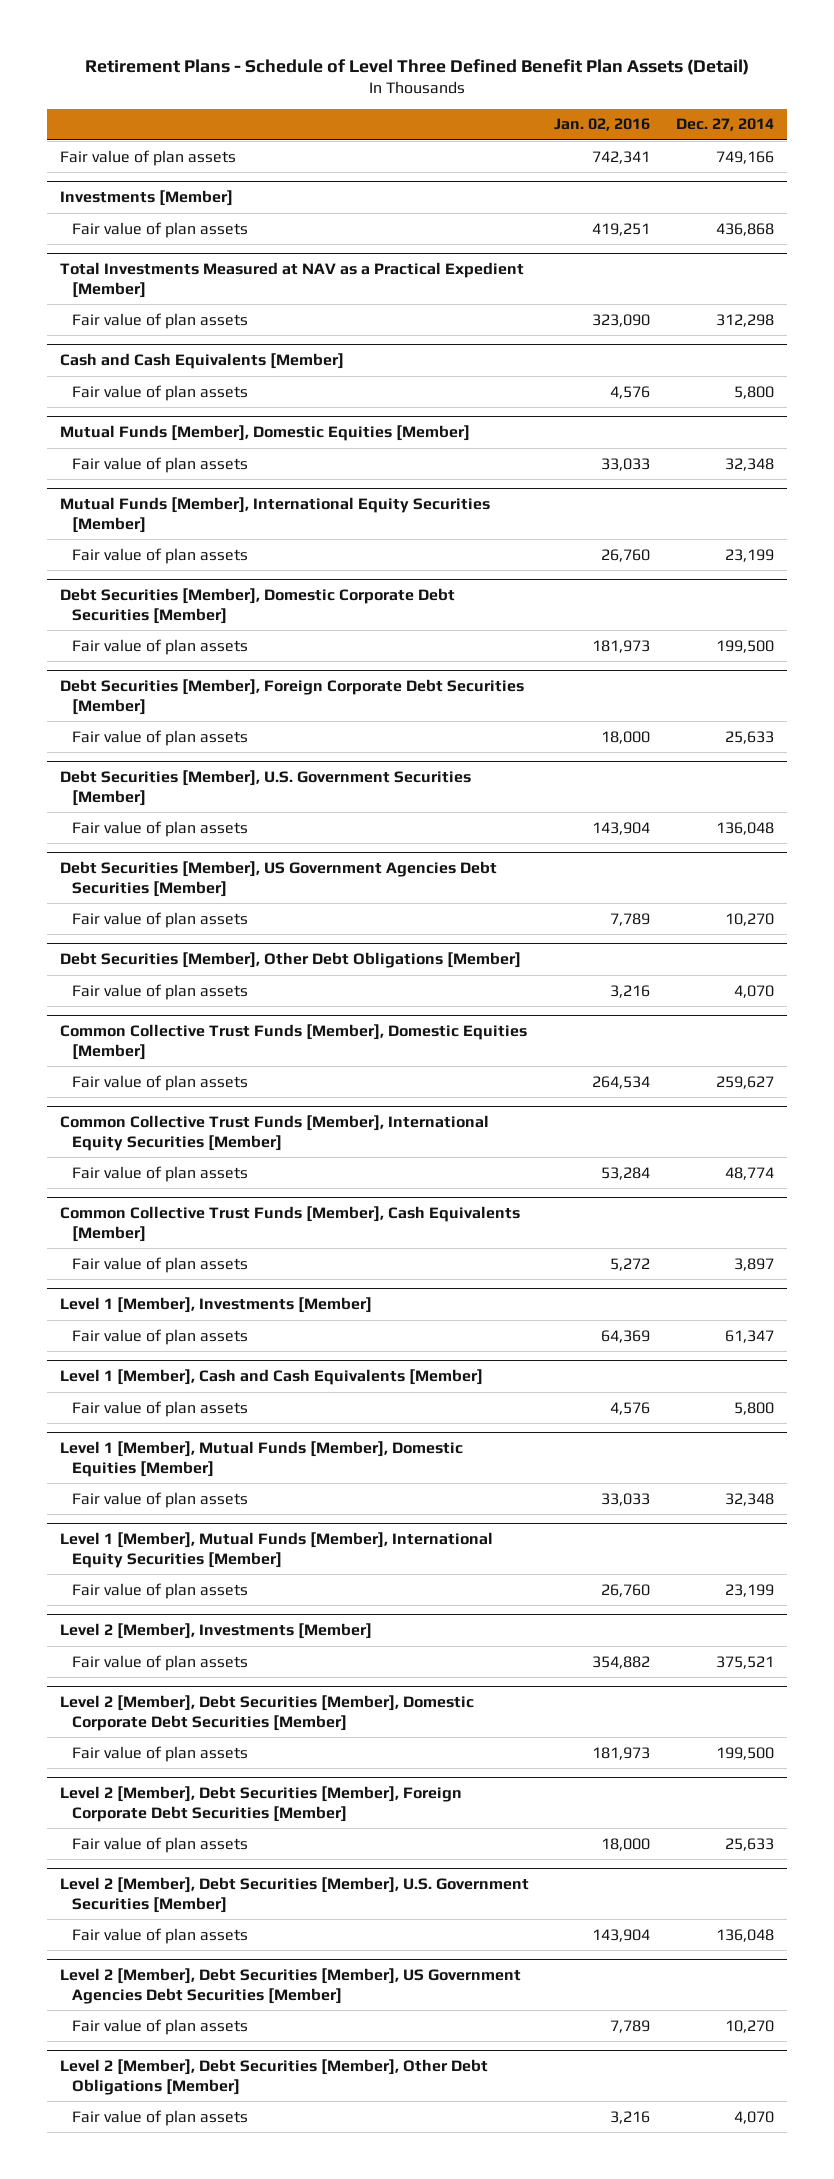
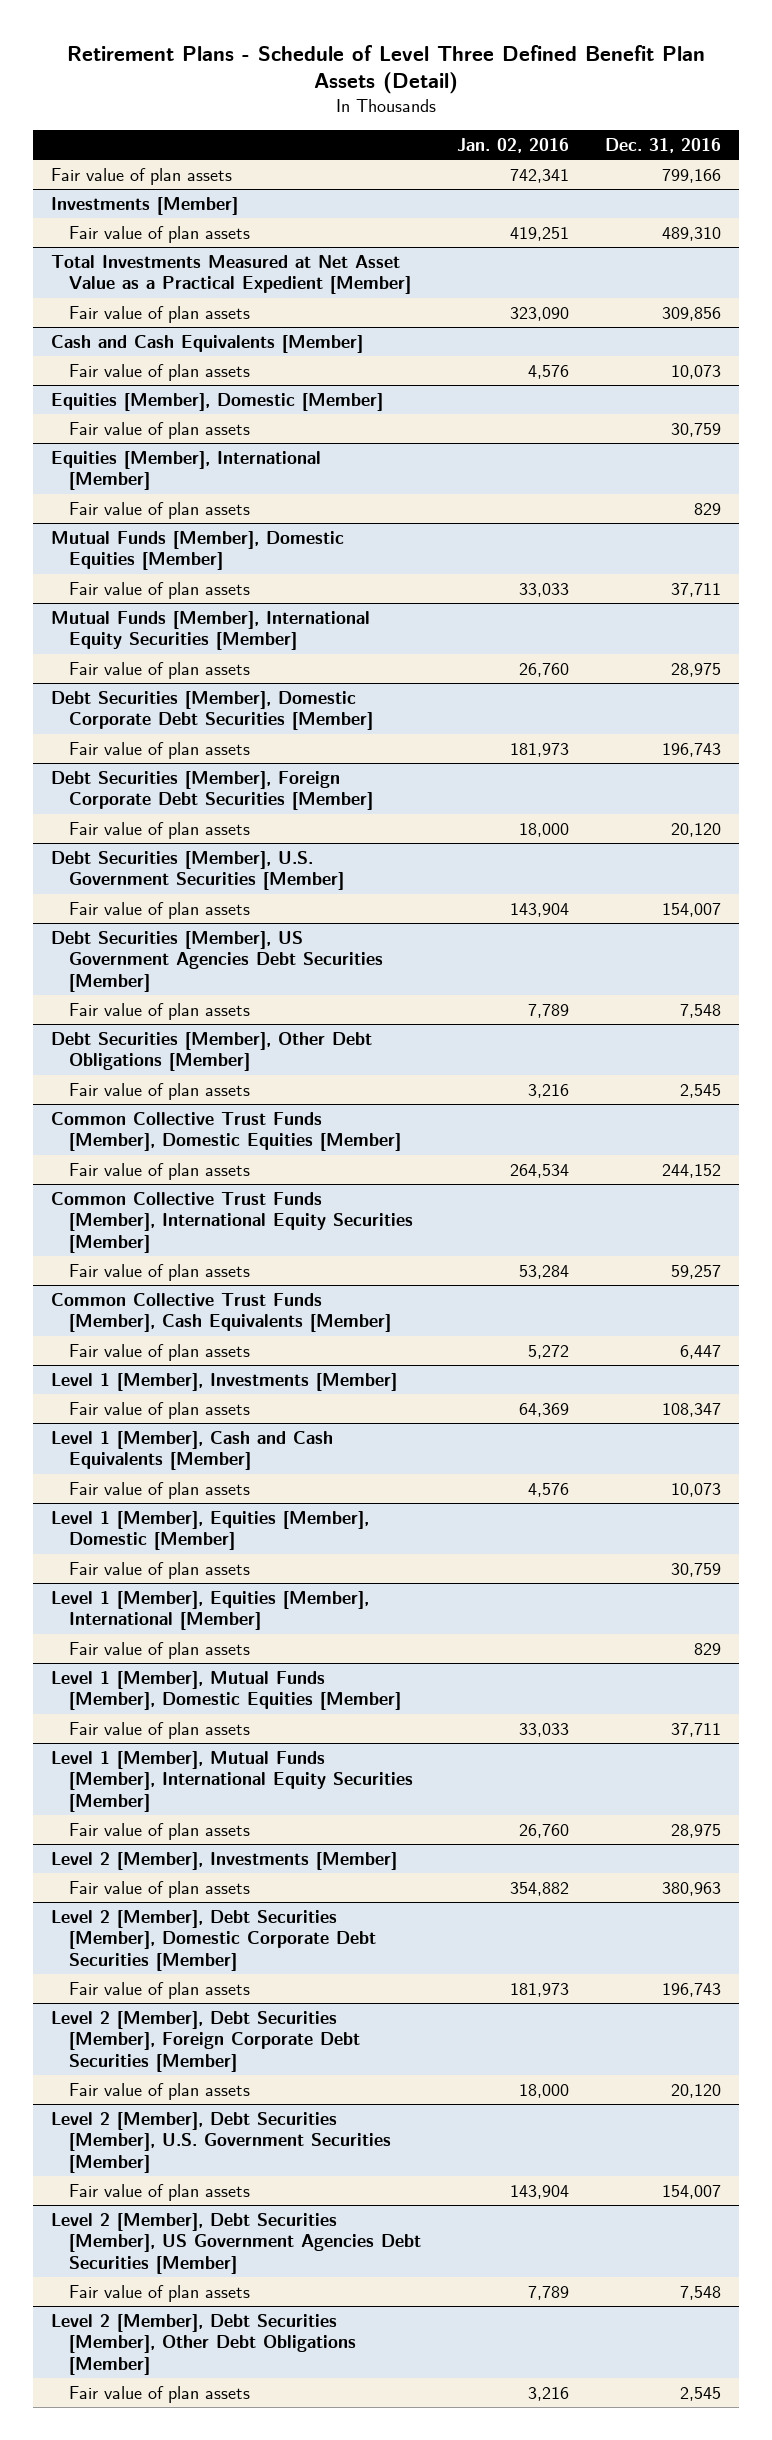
- | Jan. 02, 2016 | Dec. 27, 2014
+ | Jan. 02, 2016 | Dec. 31, 2016
- Total Investments Measured at NAV as a Practical Expedient [Member]
+ Total Investments Measured at Net Asset Value as a Practical Expedient [Member]
+ Equities [Member], Domestic [Member]
+ Fair value of plan assets | | 30,759
+ Equities [Member], International [Member]
+ Fair value of plan assets | | 829
+ Level 1 [Member], Equities [Member], Domestic [Member]
+ Fair value of plan assets | | 30,759
+ Level 1 [Member], Equities [Member], International [Member]
+ Fair value of plan assets | | 829

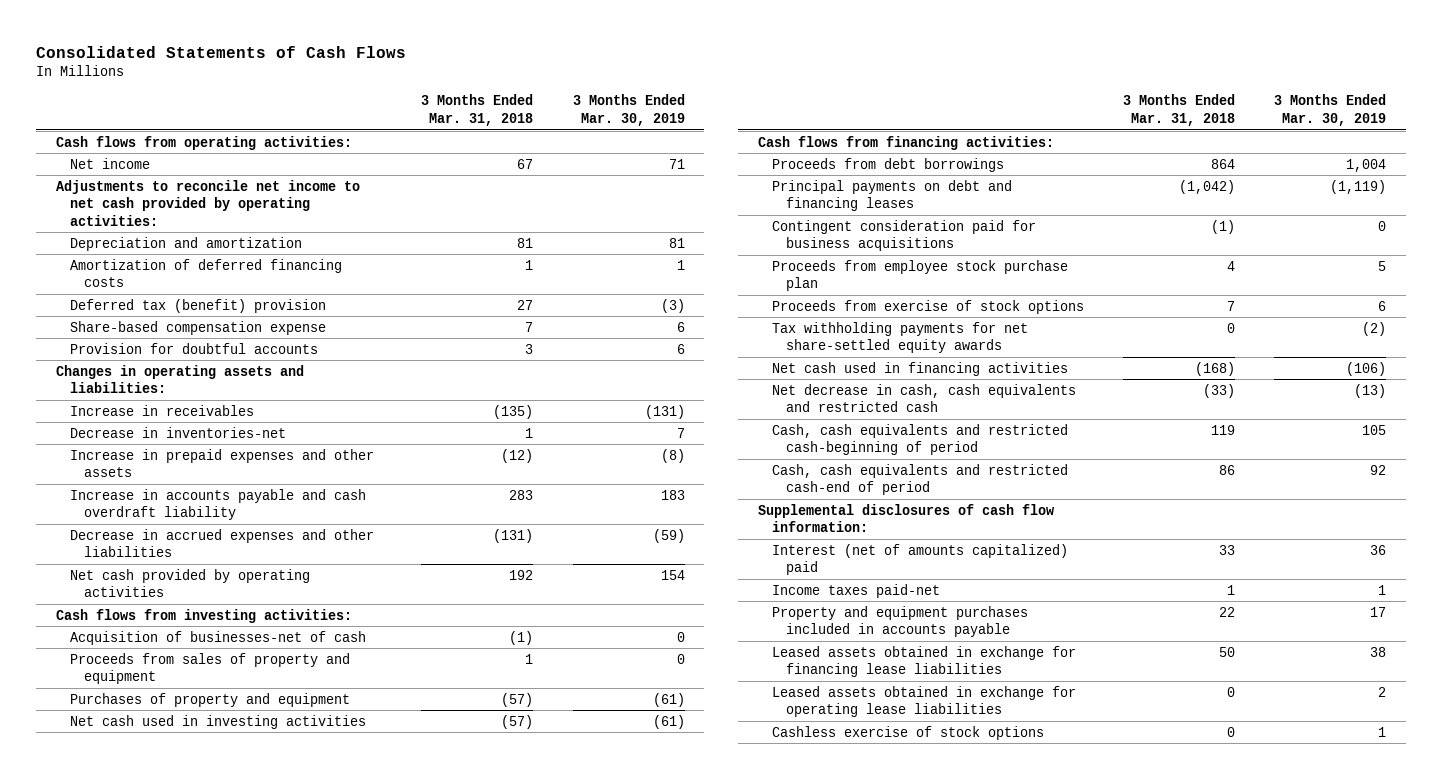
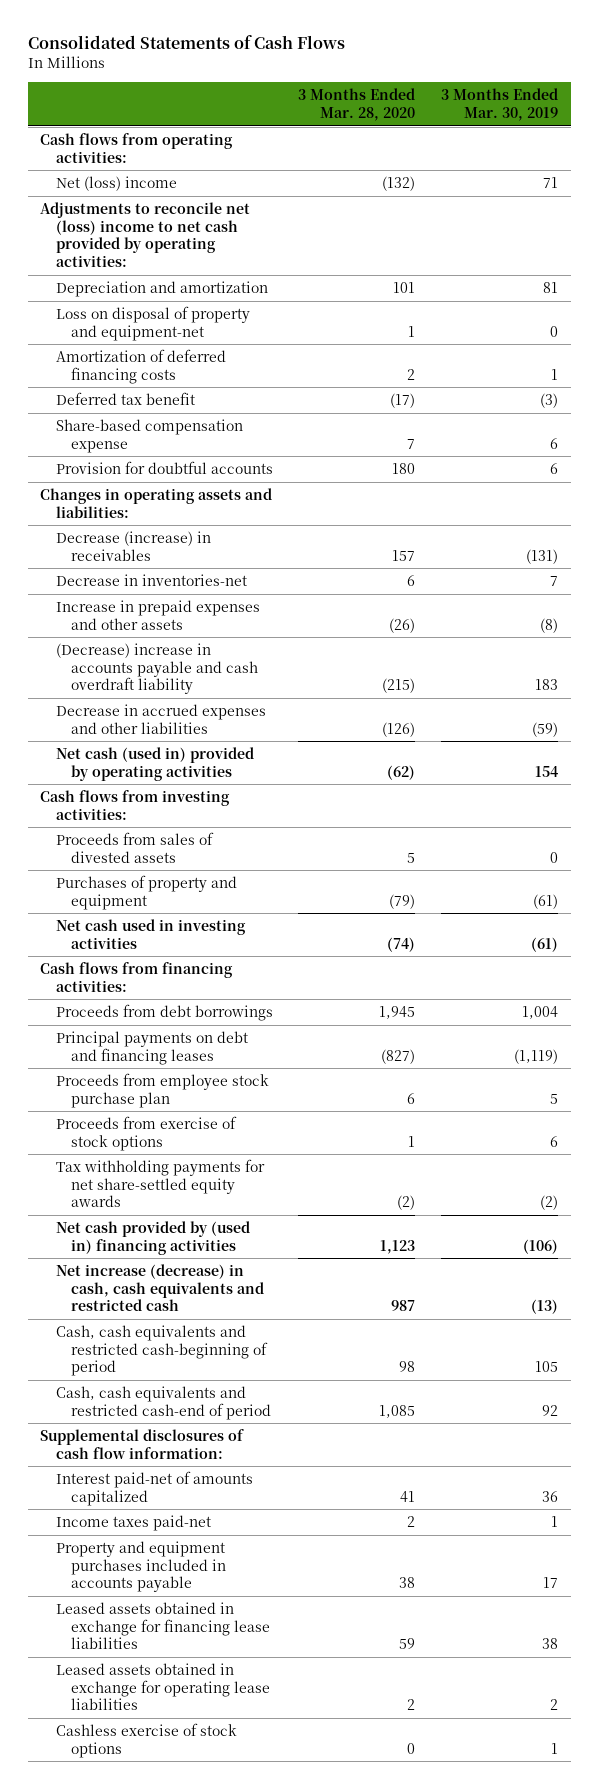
- | 3 Months Ended Mar. 31, 2018 | 3 Months Ended Mar. 30, 2019
+ | 3 Months Ended Mar. 28, 2020 | 3 Months Ended Mar. 30, 2019
- Net income | 67 | 71
- Adjustments to reconcile net income to net cash provided by operating activities:
+ Net (loss) income | (132) | 71
+ Adjustments to reconcile net (loss) income to net cash provided by operating activities:
+ Loss on disposal of property and equipment-net | 1 | 0
- Deferred tax (benefit) provision | 27 | (3)
+ Deferred tax benefit | (17) | (3)
- Increase in receivables | (135) | (131)
+ Decrease (increase) in receivables | 157 | (131)
- Increase in accounts payable and cash overdraft liability | 283 | 183
+ (Decrease) increase in accounts payable and cash overdraft liability | (215) | 183
- Net cash provided by operating activities | 192 | 154
+ Net cash (used in) provided by operating activities | (62) | 154
- Acquisition of businesses-net of cash | (1) | 0
- Proceeds from sales of property and equipment | 1 | 0
+ Proceeds from sales of divested assets | 5 | 0
- Contingent consideration paid for business acquisitions | (1) | 0
- Net cash used in financing activities | (168) | (106)
- Net decrease in cash, cash equivalents and restricted cash | (33) | (13)
+ Net cash provided by (used in) financing activities | 1,123 | (106)
+ Net increase (decrease) in cash, cash equivalents and restricted cash | 987 | (13)
- Interest (net of amounts capitalized) paid | 33 | 36
+ Interest paid-net of amounts capitalized | 41 | 36

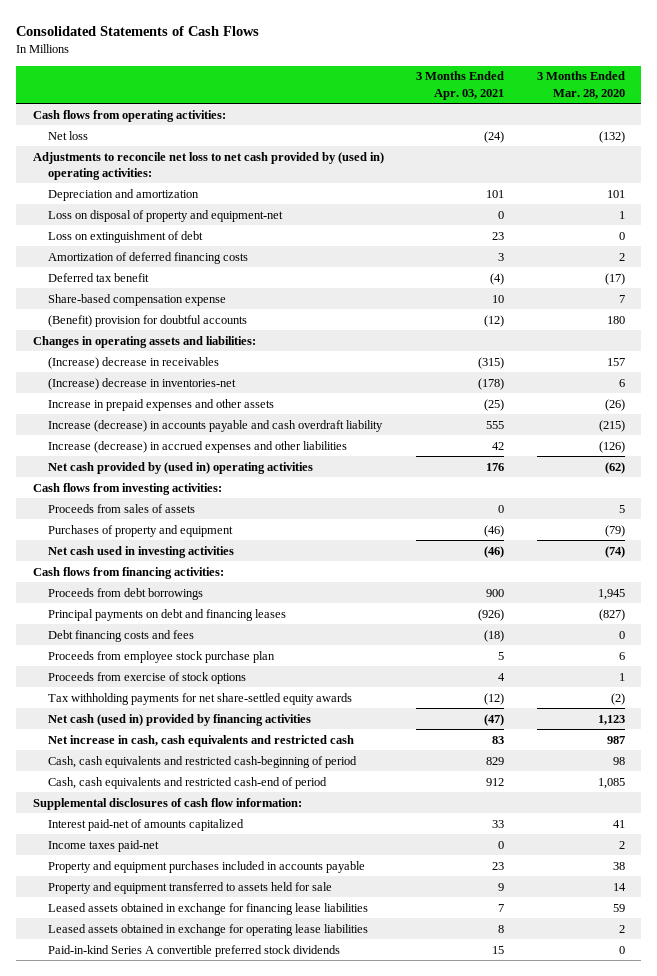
- | 3 Months Ended Mar. 28, 2020 | 3 Months Ended Mar. 30, 2019
+ | 3 Months Ended Apr. 03, 2021 | 3 Months Ended Mar. 28, 2020
- Net (loss) income | (132) | 71
- Adjustments to reconcile net (loss) income to net cash provided by operating activities:
+ Net loss | (24) | (132)
+ Adjustments to reconcile net loss to net cash provided by (used in) operating activities:
+ Loss on extinguishment of debt | 23 | 0
- Provision for doubtful accounts | 180 | 6
+ (Benefit) provision for doubtful accounts | (12) | 180
- Decrease (increase) in receivables | 157 | (131)
- Decrease in inventories-net | 6 | 7
+ (Increase) decrease in receivables | (315) | 157
+ (Increase) decrease in inventories-net | (178) | 6
- (Decrease) increase in accounts payable and cash overdraft liability | (215) | 183
- Decrease in accrued expenses and other liabilities | (126) | (59)
- Net cash (used in) provided by operating activities | (62) | 154
+ Increase (decrease) in accounts payable and cash overdraft liability | 555 | (215)
+ Increase (decrease) in accrued expenses and other liabilities | 42 | (126)
+ Net cash provided by (used in) operating activities | 176 | (62)
- Proceeds from sales of divested assets | 5 | 0
+ Proceeds from sales of assets | 0 | 5
+ Debt financing costs and fees | (18) | 0
- Net cash provided by (used in) financing activities | 1,123 | (106)
- Net increase (decrease) in cash, cash equivalents and restricted cash | 987 | (13)
+ Net cash (used in) provided by financing activities | (47) | 1,123
+ Net increase in cash, cash equivalents and restricted cash | 83 | 987
+ Property and equipment transferred to assets held for sale | 9 | 14
- Cashless exercise of stock options | 0 | 1
+ Paid-in-kind Series A convertible preferred stock dividends | 15 | 0

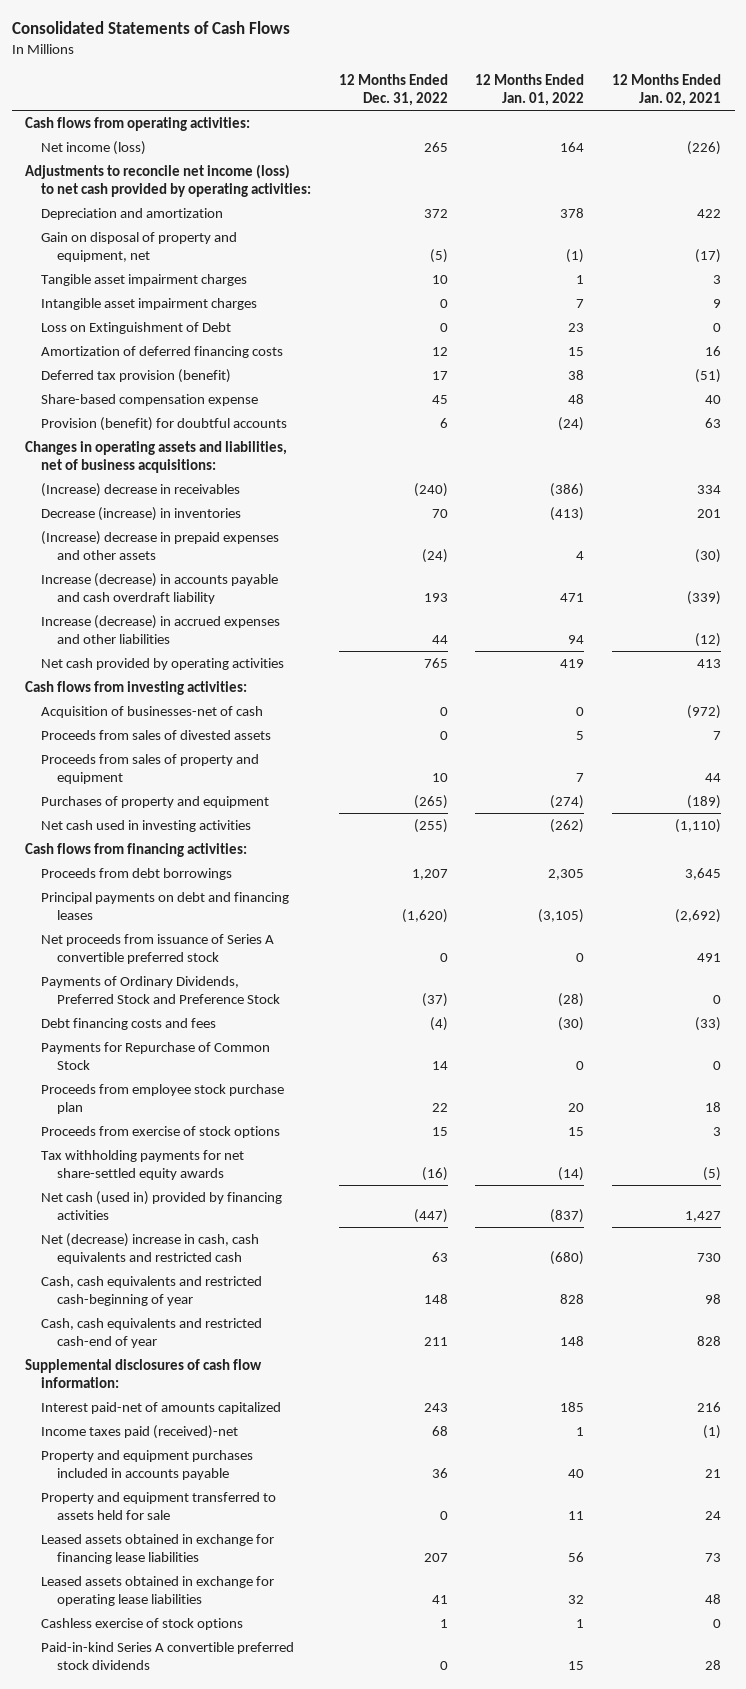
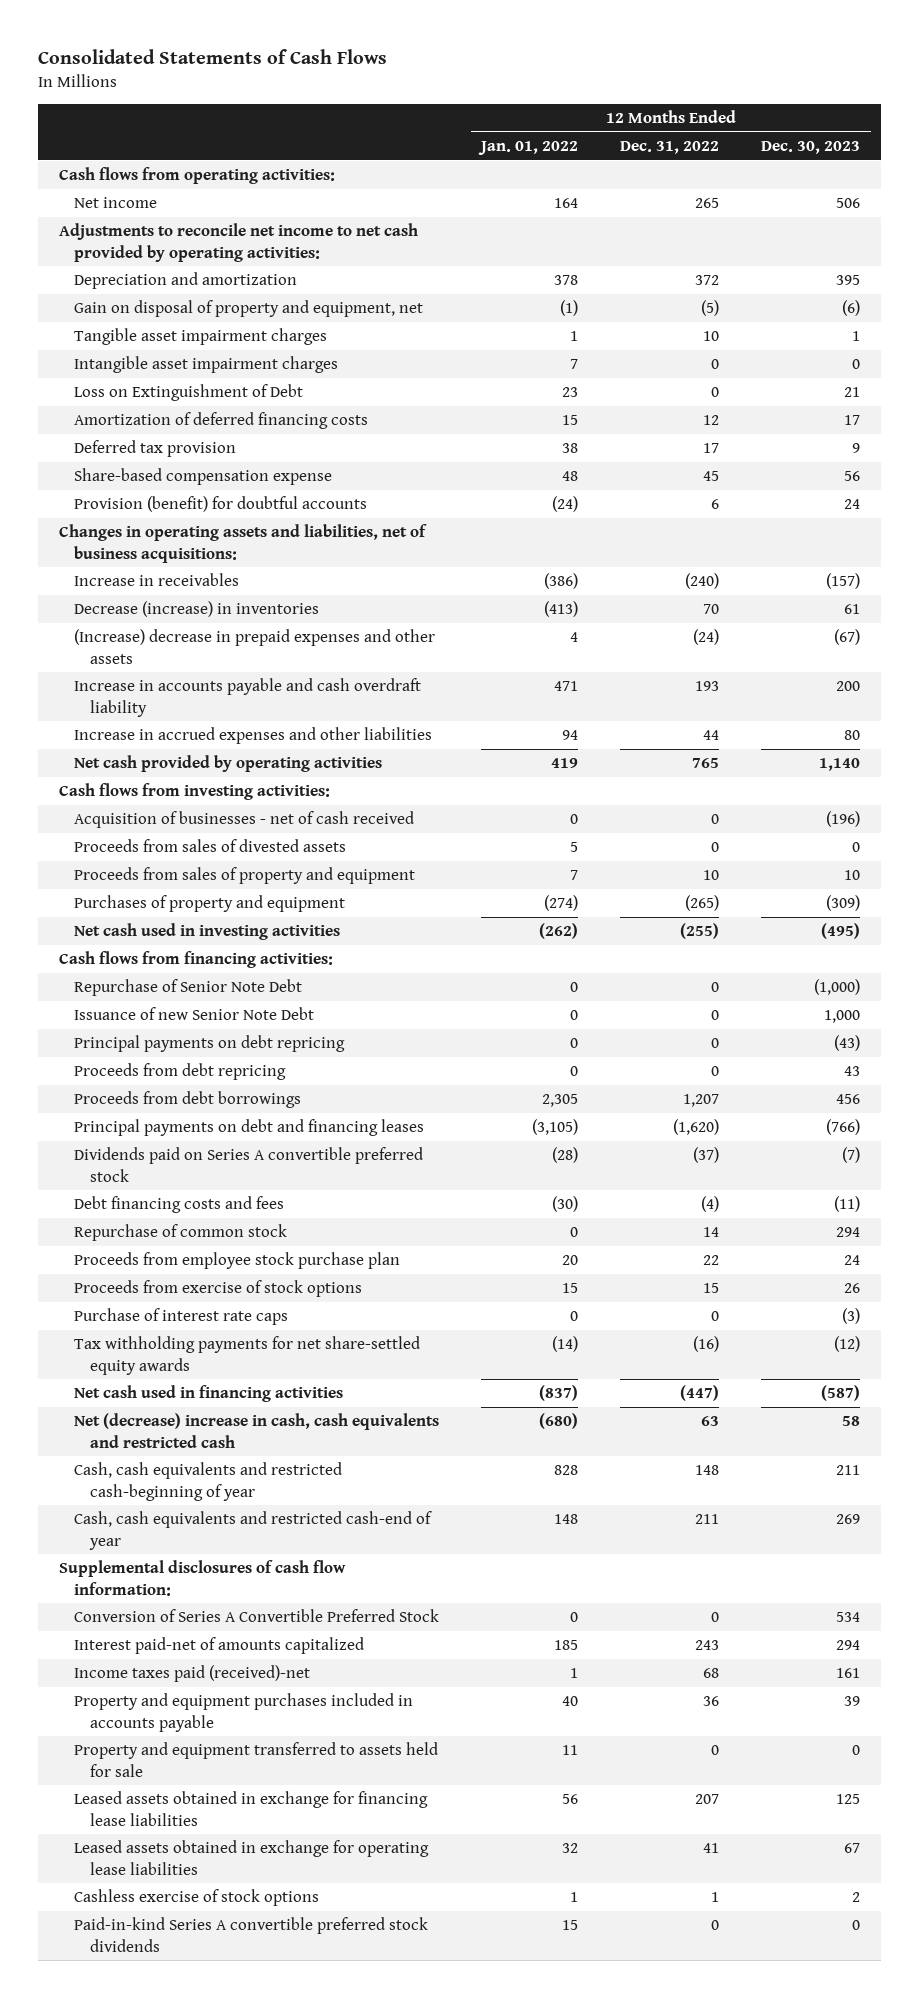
- | 12 Months Ended Dec. 31, 2022 | 12 Months Ended Jan. 01, 2022 | 12 Months Ended Jan. 02, 2021
+ | 12 Months Ended Jan. 01, 2022 | 12 Months Ended Dec. 31, 2022 | 12 Months Ended Dec. 30, 2023
- Net income (loss) | 265 | 164 | (226)
- Adjustments to reconcile net income (loss) to net cash provided by operating activities:
+ Net income | 164 | 265 | 506
+ Adjustments to reconcile net income to net cash provided by operating activities:
- Deferred tax provision (benefit) | 17 | 38 | (51)
+ Deferred tax provision | 38 | 17 | 9
- (Increase) decrease in receivables | (240) | (386) | 334
+ Increase in receivables | (386) | (240) | (157)
- Increase (decrease) in accounts payable and cash overdraft liability | 193 | 471 | (339)
- Increase (decrease) in accrued expenses and other liabilities | 44 | 94 | (12)
+ Increase in accounts payable and cash overdraft liability | 471 | 193 | 200
+ Increase in accrued expenses and other liabilities | 94 | 44 | 80
- Acquisition of businesses-net of cash | 0 | 0 | (972)
+ Acquisition of businesses - net of cash received | 0 | 0 | (196)
+ Repurchase of Senior Note Debt | 0 | 0 | (1,000)
+ Issuance of new Senior Note Debt | 0 | 0 | 1,000
+ Principal payments on debt repricing | 0 | 0 | (43)
+ Proceeds from debt repricing | 0 | 0 | 43
- Net proceeds from issuance of Series A convertible preferred stock | 0 | 0 | 491
- Payments of Ordinary Dividends, Preferred Stock and Preference Stock | (37) | (28) | 0
+ Dividends paid on Series A convertible preferred stock | (28) | (37) | (7)
- Payments for Repurchase of Common Stock | 14 | 0 | 0
+ Repurchase of common stock | 0 | 14 | 294
+ Purchase of interest rate caps | 0 | 0 | (3)
- Net cash (used in) provided by financing activities | (447) | (837) | 1,427
+ Net cash used in financing activities | (837) | (447) | (587)
+ Conversion of Series A Convertible Preferred Stock | 0 | 0 | 534

